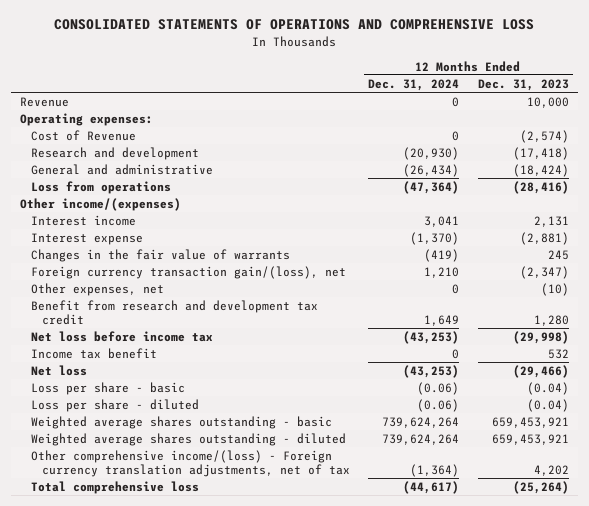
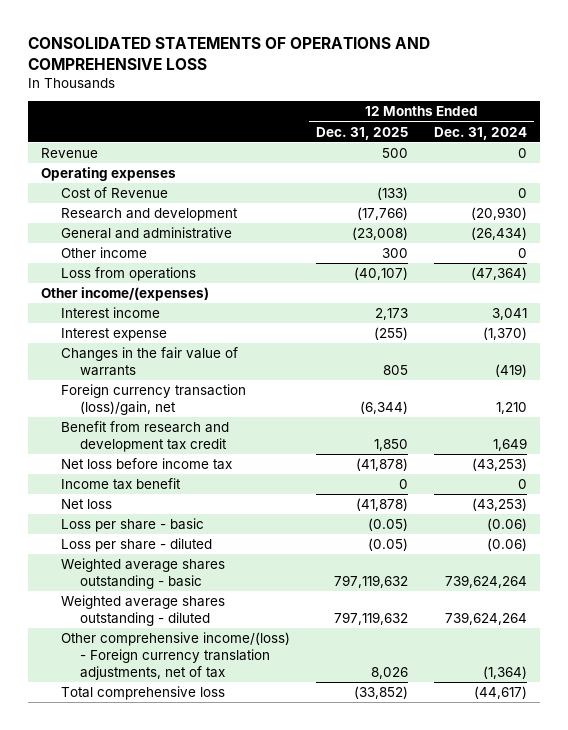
- | 12 Months Ended Dec. 31, 2024 | 12 Months Ended Dec. 31, 2023
+ | 12 Months Ended Dec. 31, 2025 | 12 Months Ended Dec. 31, 2024
- Operating expenses:
+ Operating expenses
+ Other income | 300 | 0
- Foreign currency transaction gain/(loss), net | 1,210 | (2,347)
- Other expenses, net | 0 | (10)
+ Foreign currency transaction (loss)/gain, net | (6,344) | 1,210

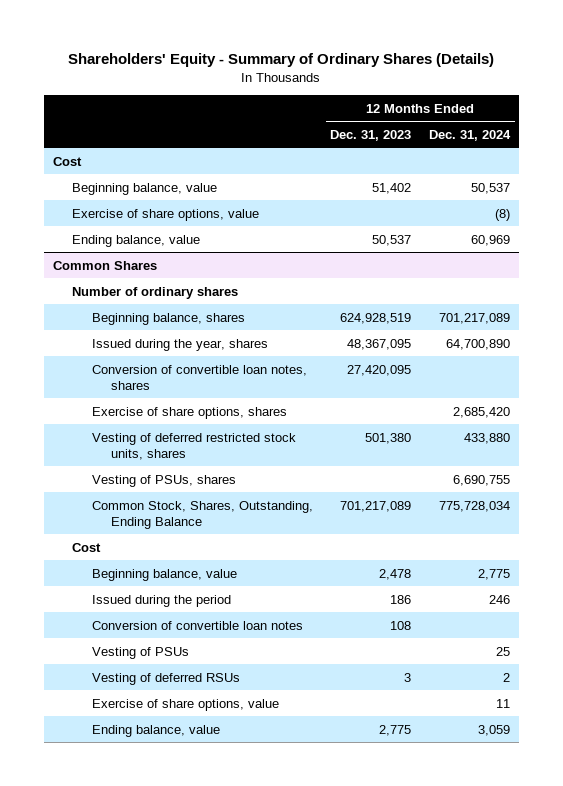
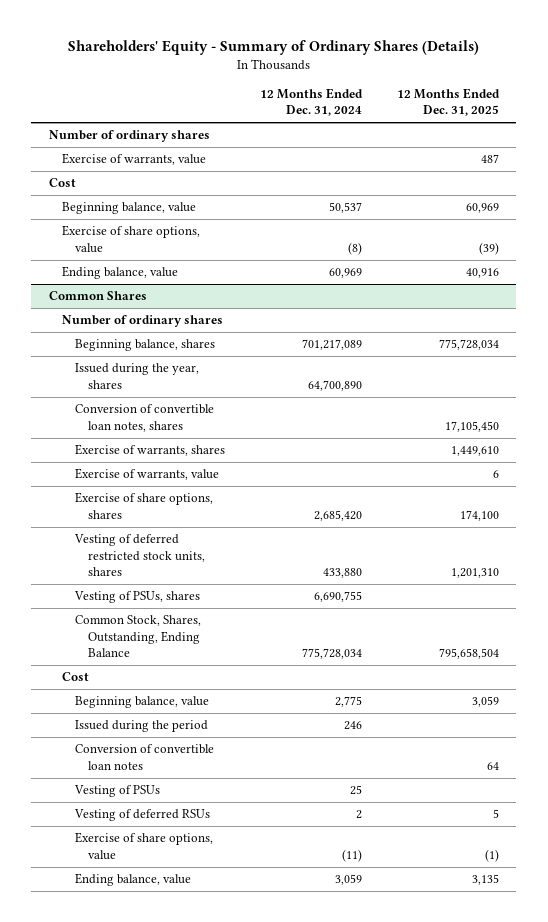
- | 12 Months Ended Dec. 31, 2023 | 12 Months Ended Dec. 31, 2024
+ | 12 Months Ended Dec. 31, 2024 | 12 Months Ended Dec. 31, 2025
+ Number of ordinary shares
+ Exercise of warrants, value | | 487
@ Common Shares
+ Exercise of warrants, shares | | 1,449,610
+ Exercise of warrants, value | | 6
- Exercise of share options, value | | 11
+ Exercise of share options, value | (11) | (1)

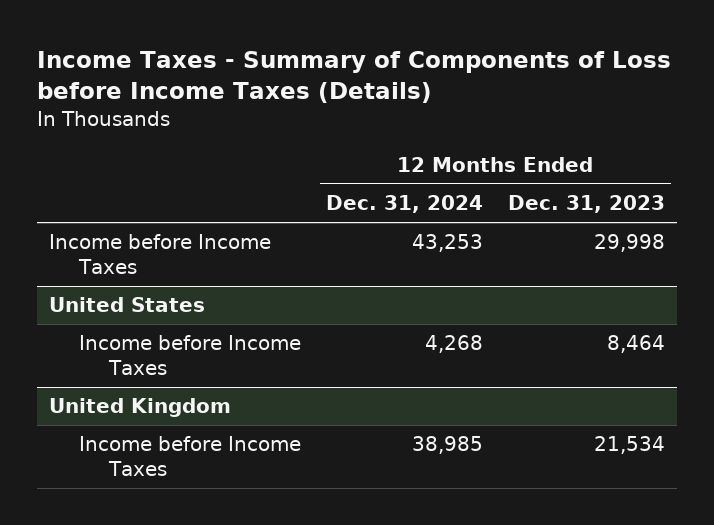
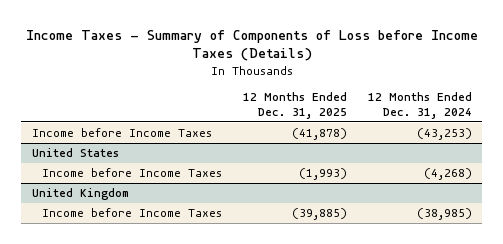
- | 12 Months Ended Dec. 31, 2024 | 12 Months Ended Dec. 31, 2023
+ | 12 Months Ended Dec. 31, 2025 | 12 Months Ended Dec. 31, 2024
- Income before Income Taxes | 43,253 | 29,998
+ Income before Income Taxes | (41,878) | (43,253)
@ United States
- Income before Income Taxes | 4,268 | 8,464
+ Income before Income Taxes | (1,993) | (4,268)
@ United Kingdom
- Income before Income Taxes | 38,985 | 21,534
+ Income before Income Taxes | (39,885) | (38,985)

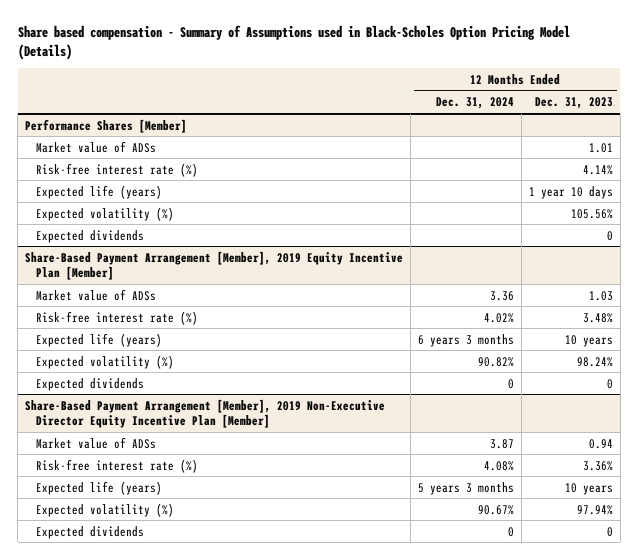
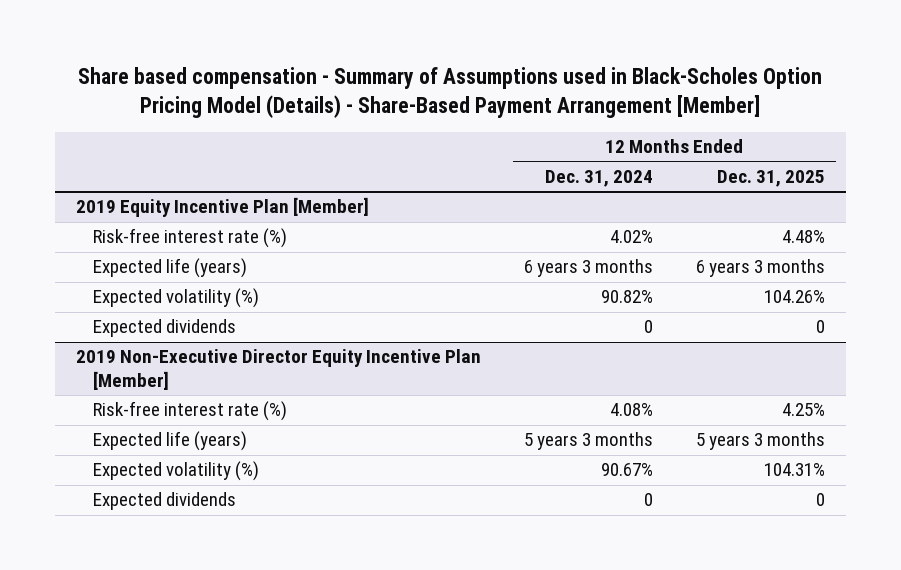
- Share based compensation - Summary of Assumptions used in Black-Scholes Option Pricing Model (Details)
+ Share based compensation - Summary of Assumptions used in Black-Scholes Option Pricing Model (Details) - Share-Based Payment Arrangement [Member]
- | 12 Months Ended Dec. 31, 2024 | 12 Months Ended Dec. 31, 2023
+ | 12 Months Ended Dec. 31, 2024 | 12 Months Ended Dec. 31, 2025
- Performance Shares [Member]
- Market value of ADSs | | 1.01
- Risk-free interest rate (%) | | 4.14%
- Expected life (years) | | 1 year 10 days
- Expected volatility (%) | | 105.56%
- Expected dividends | | 0
- Share-Based Payment Arrangement [Member], 2019 Equity Incentive Plan [Member]
- Market value of ADSs | 3.36 | 1.03
+ 2019 Equity Incentive Plan [Member]
- Share-Based Payment Arrangement [Member], 2019 Non-Executive Director Equity Incentive Plan [Member]
- Market value of ADSs | 3.87 | 0.94
+ 2019 Non-Executive Director Equity Incentive Plan [Member]

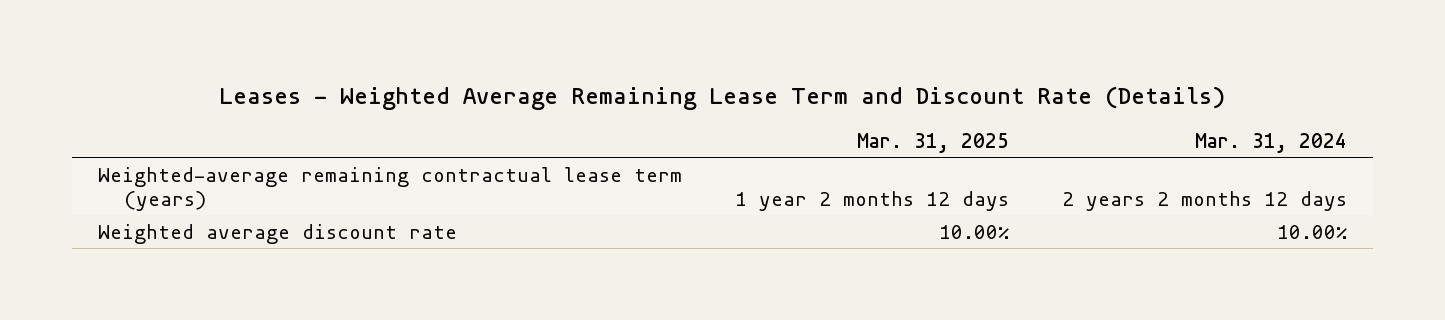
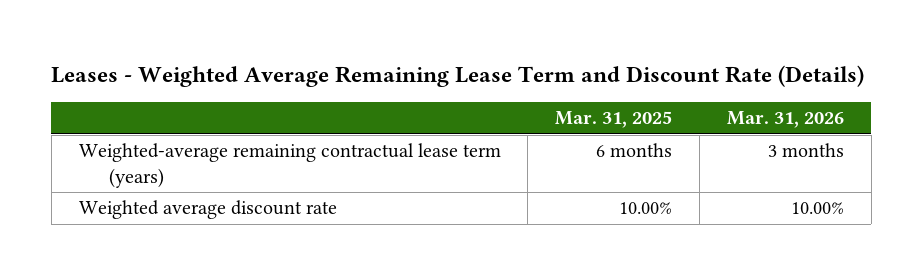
- | Mar. 31, 2025 | Mar. 31, 2024
+ | Mar. 31, 2025 | Mar. 31, 2026
- Weighted-average remaining contractual lease term (years) | 1 year 2 months 12 days | 2 years 2 months 12 days
+ Weighted-average remaining contractual lease term (years) | 6 months | 3 months

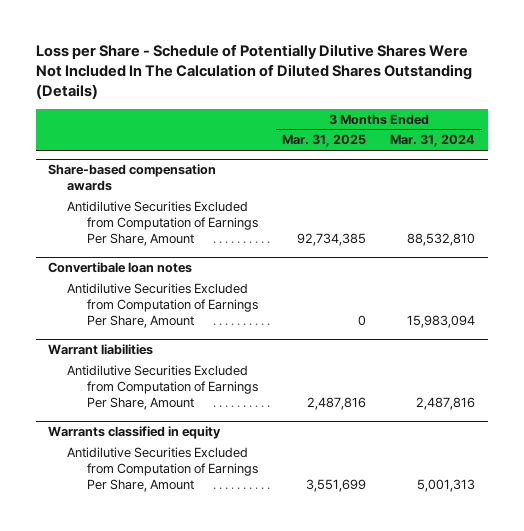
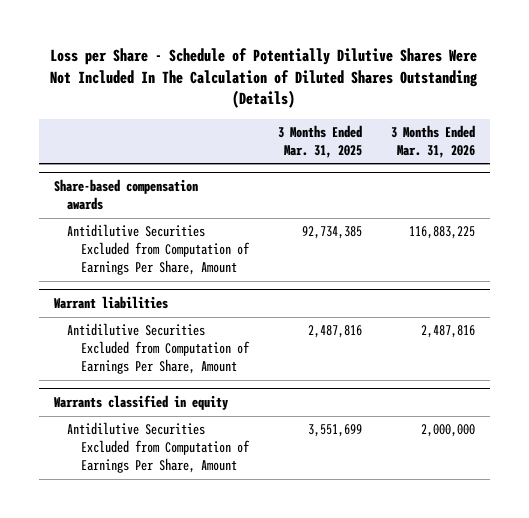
- | 3 Months Ended Mar. 31, 2025 | 3 Months Ended Mar. 31, 2024
+ | 3 Months Ended Mar. 31, 2025 | 3 Months Ended Mar. 31, 2026
- Convertibale loan notes
- Antidilutive Securities Excluded from Computation of Earnings Per Share, Amount | 0 | 15,983,094

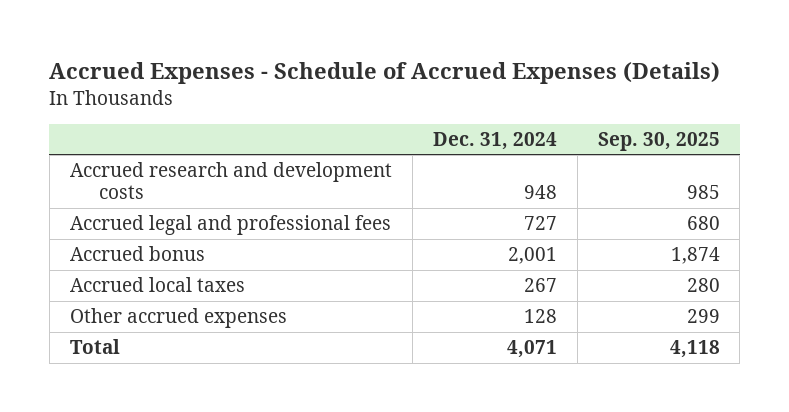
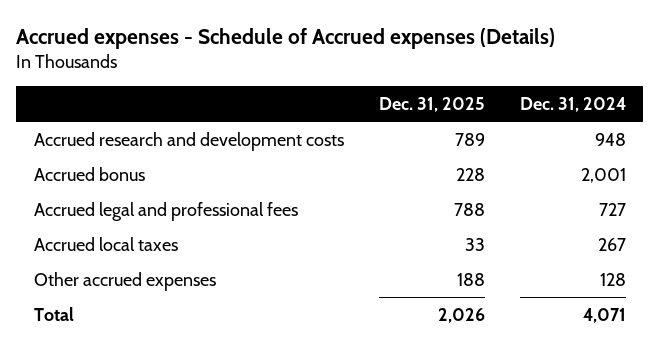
- Accrued Expenses - Schedule of Accrued Expenses (Details)
+ Accrued expenses - Schedule of Accrued expenses (Details)
- | Dec. 31, 2024 | Sep. 30, 2025
+ | Dec. 31, 2025 | Dec. 31, 2024
moved down: Accrued legal and professional fees | 788 | 727

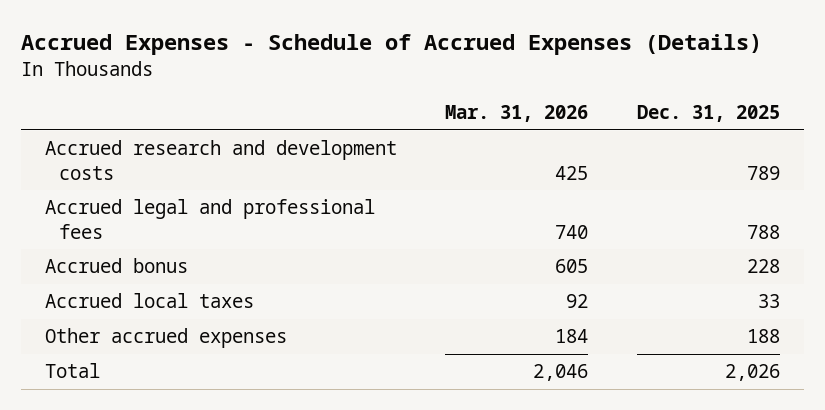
- Accrued expenses - Schedule of Accrued expenses (Details)
+ Accrued Expenses - Schedule of Accrued Expenses (Details)
- | Dec. 31, 2025 | Dec. 31, 2024
+ | Mar. 31, 2026 | Dec. 31, 2025
moved down: Accrued bonus | 605 | 228

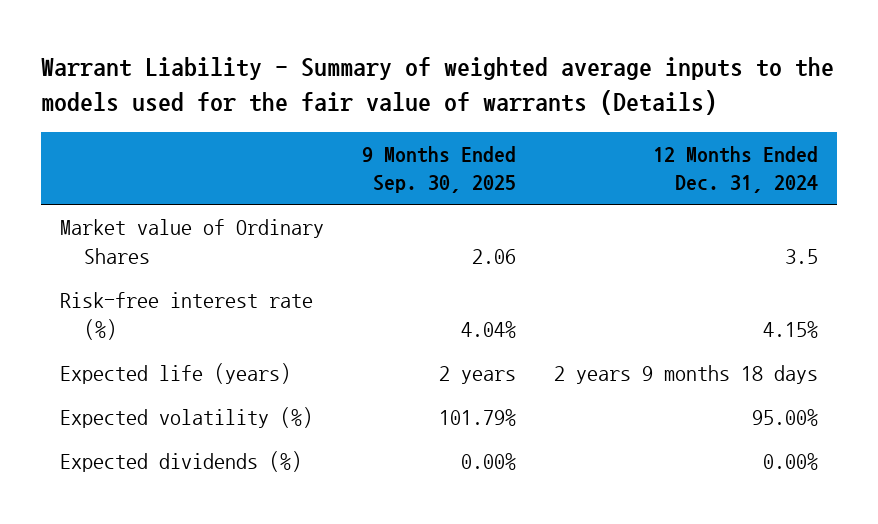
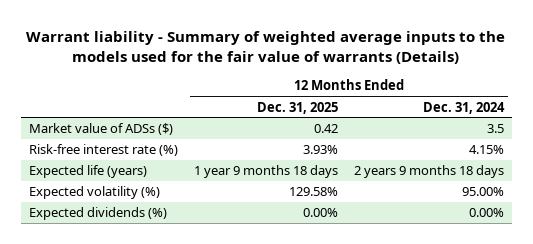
- Warrant Liability - Summary of weighted average inputs to the models used for the fair value of warrants (Details)
+ Warrant liability - Summary of weighted average inputs to the models used for the fair value of warrants (Details)
- | 9 Months Ended Sep. 30, 2025 | 12 Months Ended Dec. 31, 2024
+ | 12 Months Ended Dec. 31, 2025 | 12 Months Ended Dec. 31, 2024
- Market value of Ordinary Shares | 2.06 | 3.5
+ Market value of ADSs ($) | 0.42 | 3.5

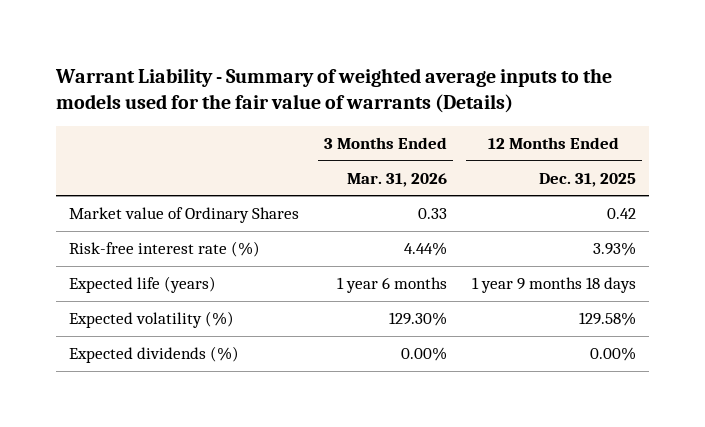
- Warrant liability - Summary of weighted average inputs to the models used for the fair value of warrants (Details)
+ Warrant Liability - Summary of weighted average inputs to the models used for the fair value of warrants (Details)
- | 12 Months Ended Dec. 31, 2025 | 12 Months Ended Dec. 31, 2024
+ | 3 Months Ended Mar. 31, 2026 | 12 Months Ended Dec. 31, 2025
- Market value of ADSs ($) | 0.42 | 3.5
+ Market value of Ordinary Shares | 0.33 | 0.42

